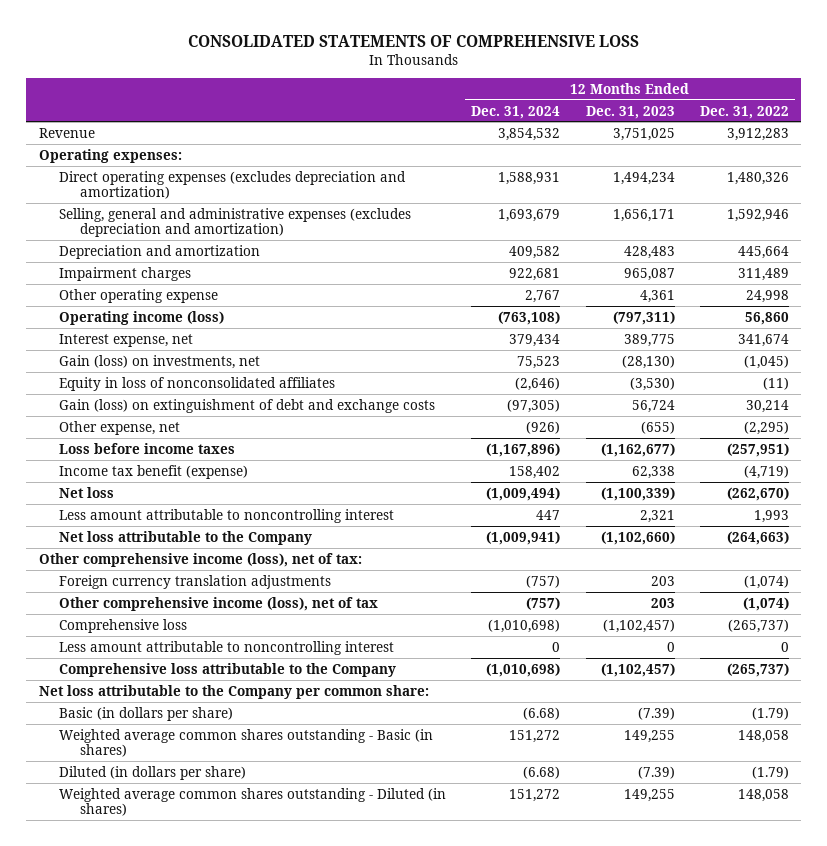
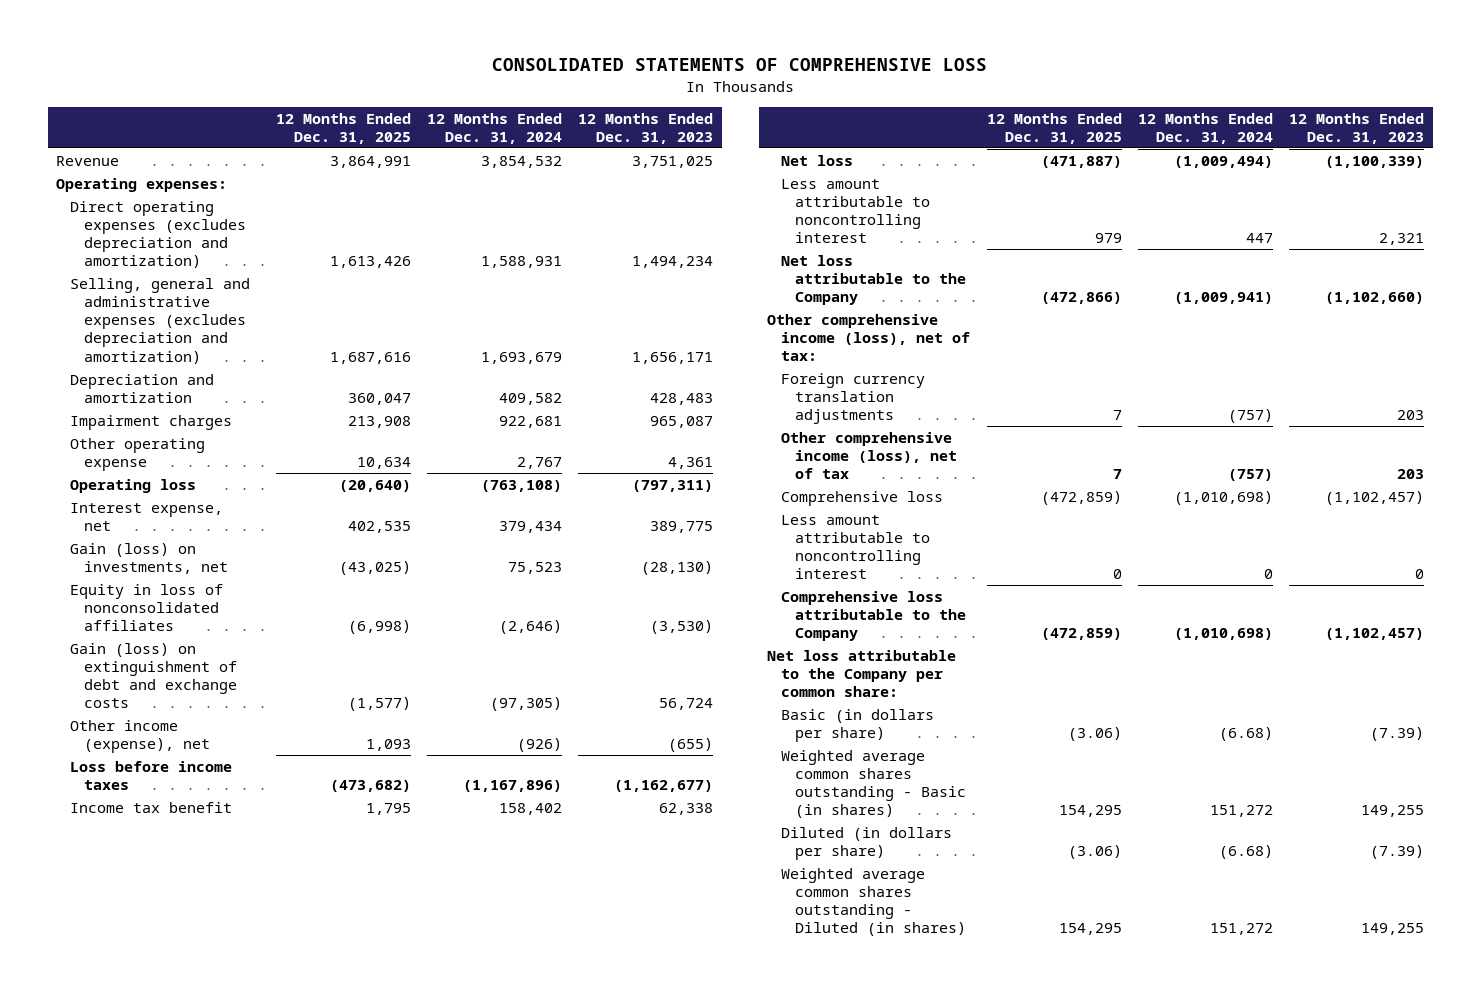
- | 12 Months Ended Dec. 31, 2024 | 12 Months Ended Dec. 31, 2023 | 12 Months Ended Dec. 31, 2022
+ | 12 Months Ended Dec. 31, 2025 | 12 Months Ended Dec. 31, 2024 | 12 Months Ended Dec. 31, 2023
- Operating income (loss) | (763,108) | (797,311) | 56,860
+ Operating loss | (20,640) | (763,108) | (797,311)
- Other expense, net | (926) | (655) | (2,295)
+ Other income (expense), net | 1,093 | (926) | (655)
- Income tax benefit (expense) | 158,402 | 62,338 | (4,719)
+ Income tax benefit | 1,795 | 158,402 | 62,338

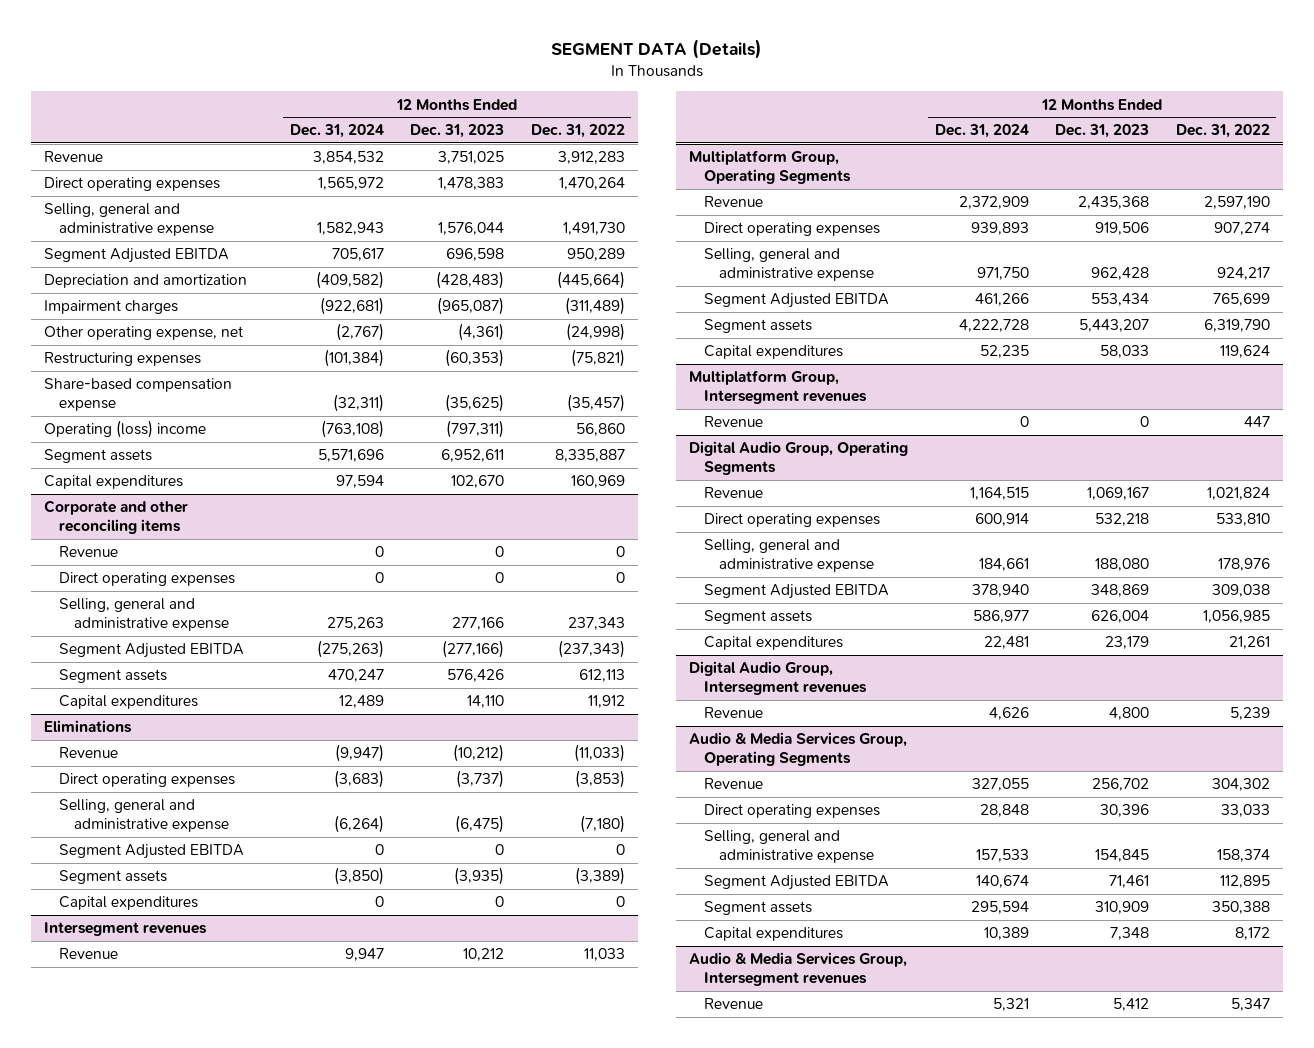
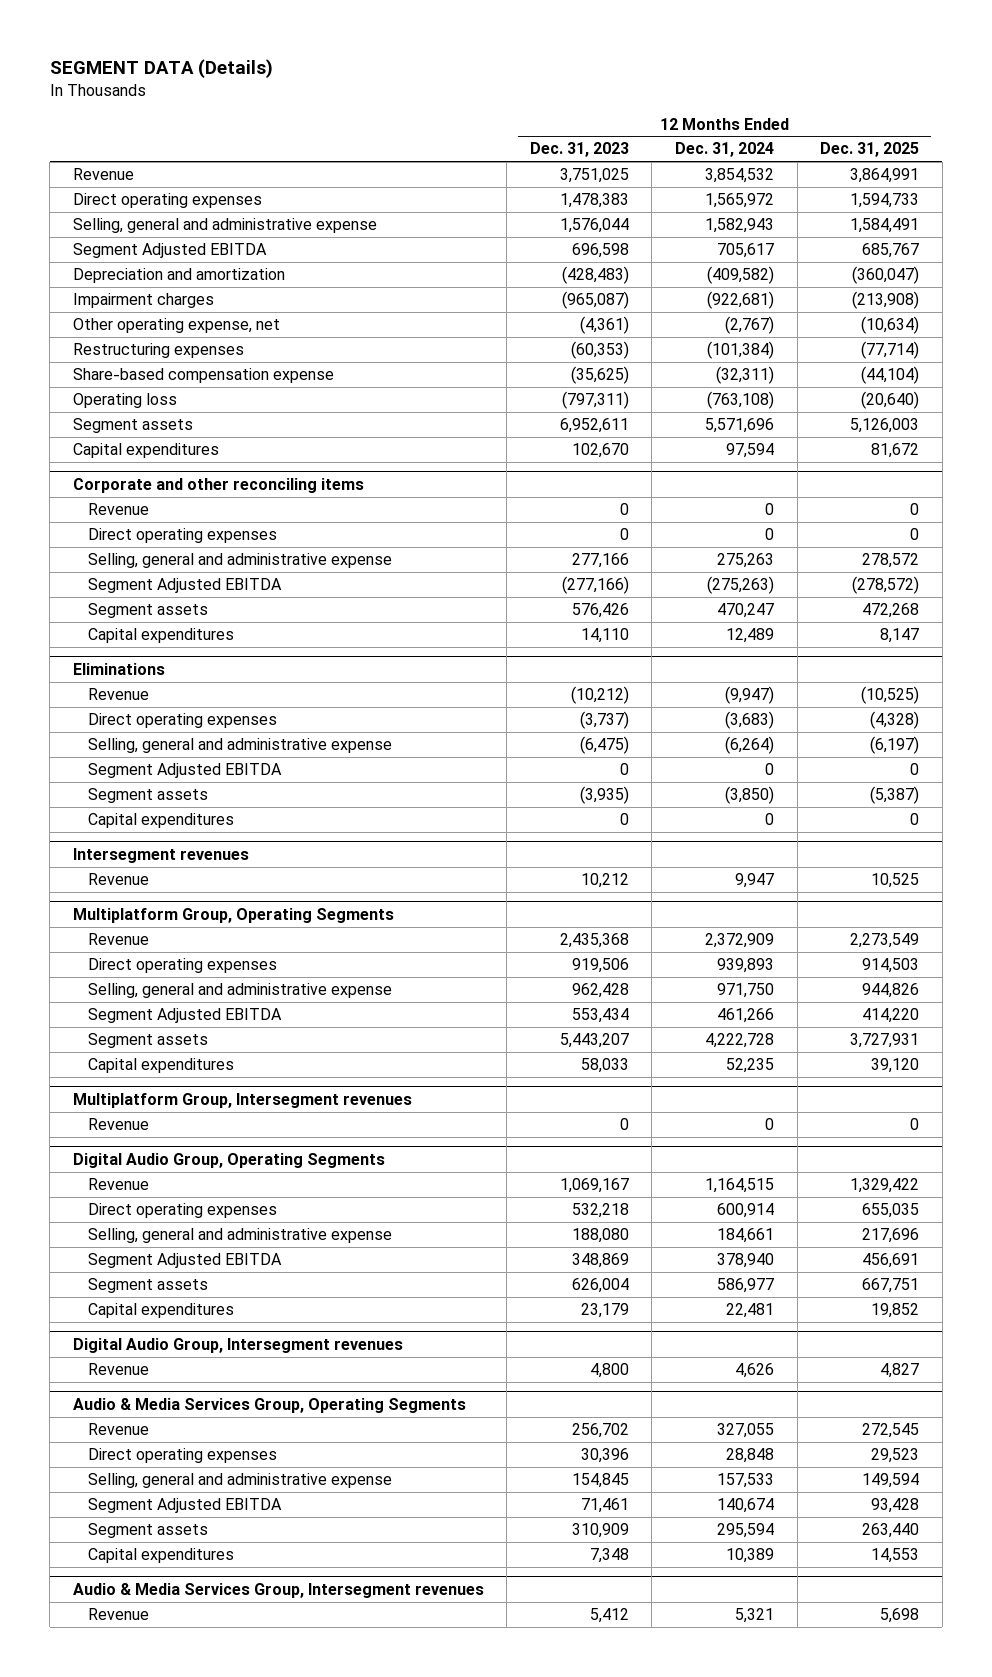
- | 12 Months Ended Dec. 31, 2024 | 12 Months Ended Dec. 31, 2023 | 12 Months Ended Dec. 31, 2022
+ | 12 Months Ended Dec. 31, 2023 | 12 Months Ended Dec. 31, 2024 | 12 Months Ended Dec. 31, 2025
- Operating (loss) income | (763,108) | (797,311) | 56,860
+ Operating loss | (797,311) | (763,108) | (20,640)

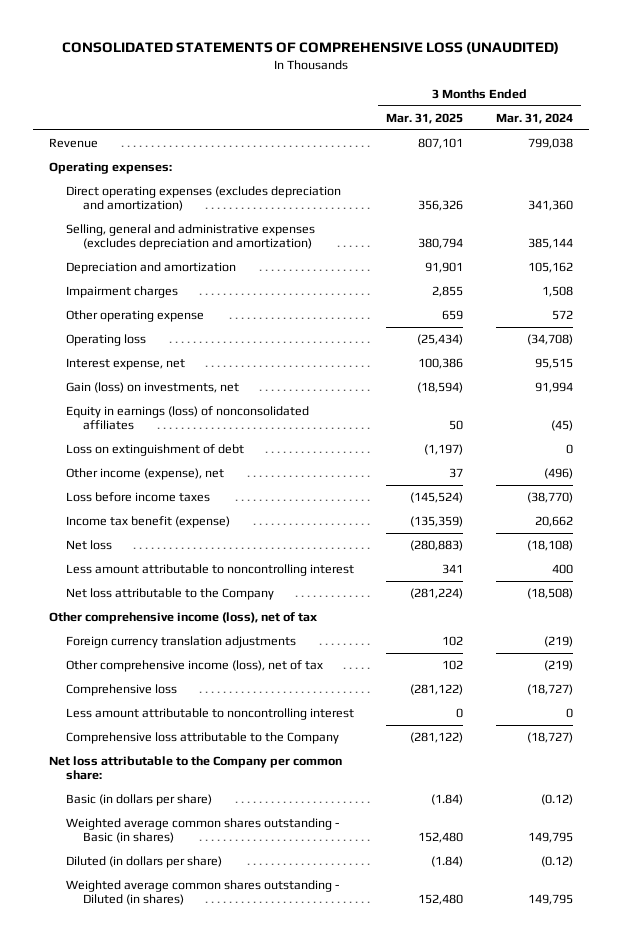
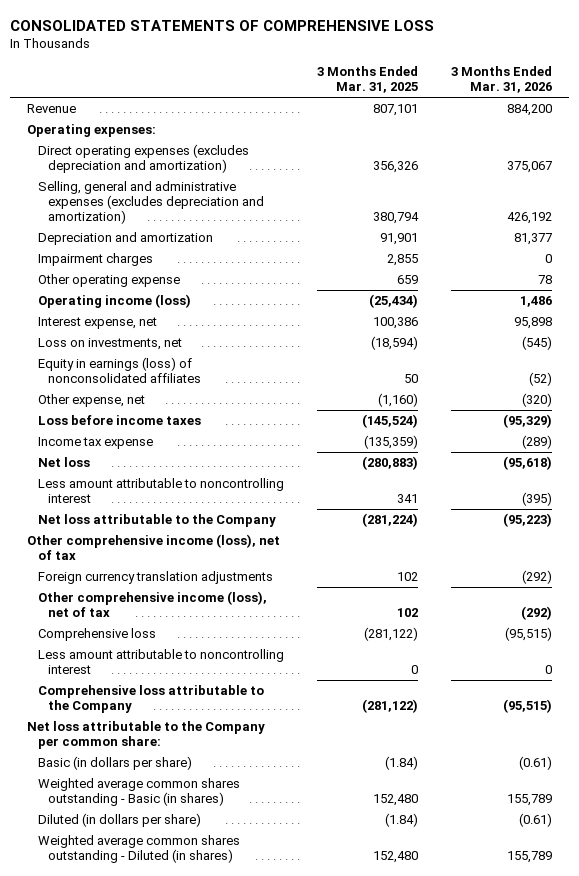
- CONSOLIDATED STATEMENTS OF COMPREHENSIVE LOSS (UNAUDITED)
+ CONSOLIDATED STATEMENTS OF COMPREHENSIVE LOSS
- | 3 Months Ended Mar. 31, 2025 | 3 Months Ended Mar. 31, 2024
+ | 3 Months Ended Mar. 31, 2025 | 3 Months Ended Mar. 31, 2026
- Operating loss | (25,434) | (34,708)
+ Operating income (loss) | (25,434) | 1,486
- Gain (loss) on investments, net | (18,594) | 91,994
+ Loss on investments, net | (18,594) | (545)
- Loss on extinguishment of debt | (1,197) | 0
- Other income (expense), net | 37 | (496)
+ Other expense, net | (1,160) | (320)
- Income tax benefit (expense) | (135,359) | 20,662
+ Income tax expense | (135,359) | (289)

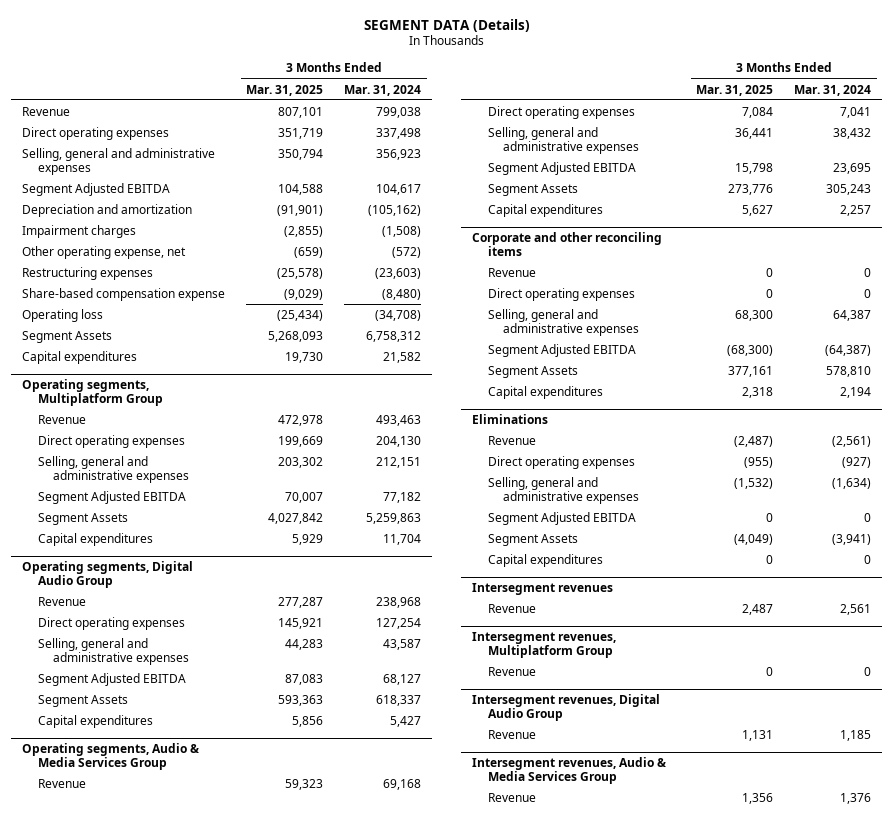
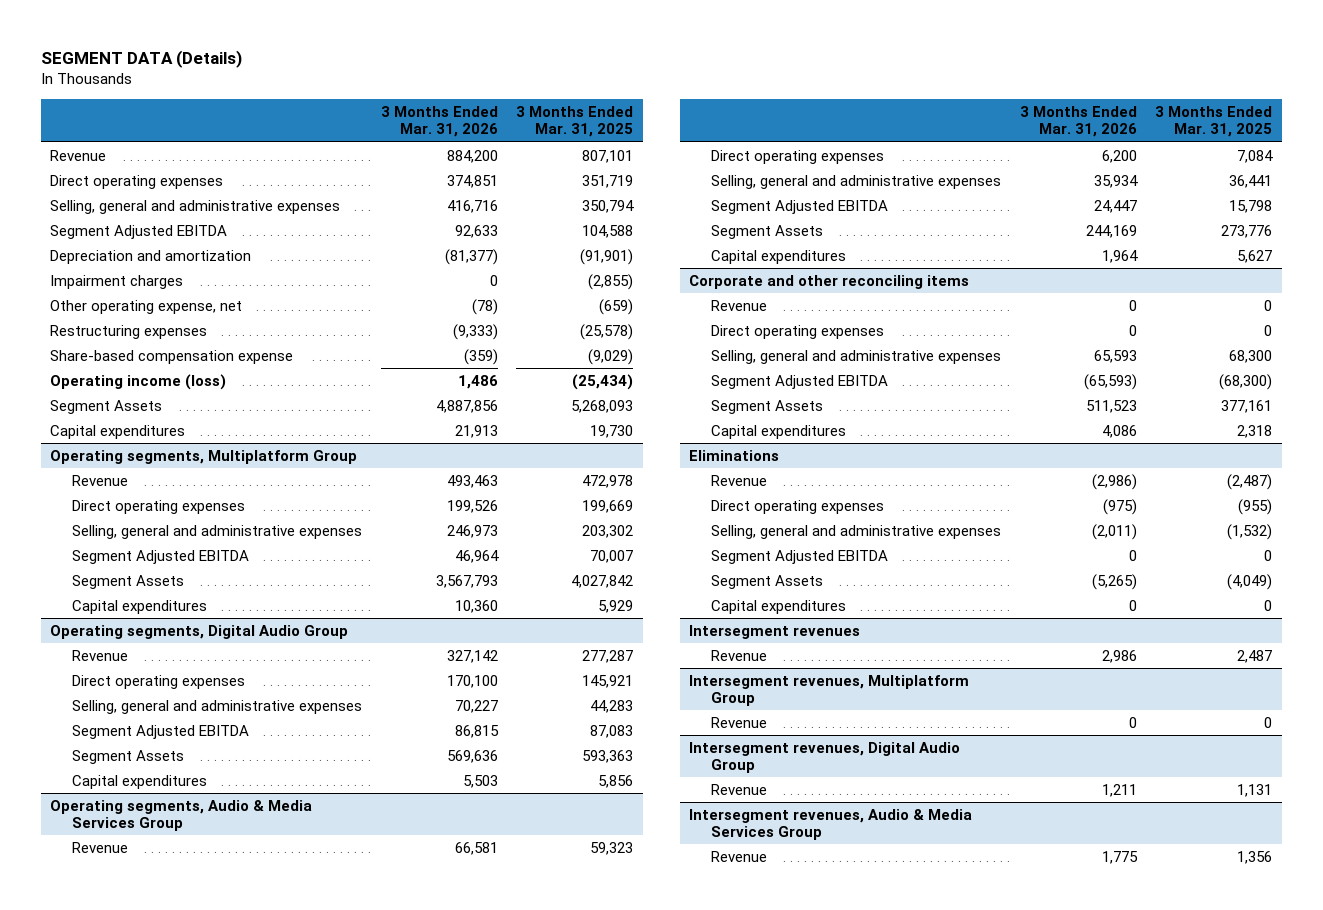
- | 3 Months Ended Mar. 31, 2025 | 3 Months Ended Mar. 31, 2024
+ | 3 Months Ended Mar. 31, 2026 | 3 Months Ended Mar. 31, 2025
- Operating loss | (25,434) | (34,708)
+ Operating income (loss) | 1,486 | (25,434)

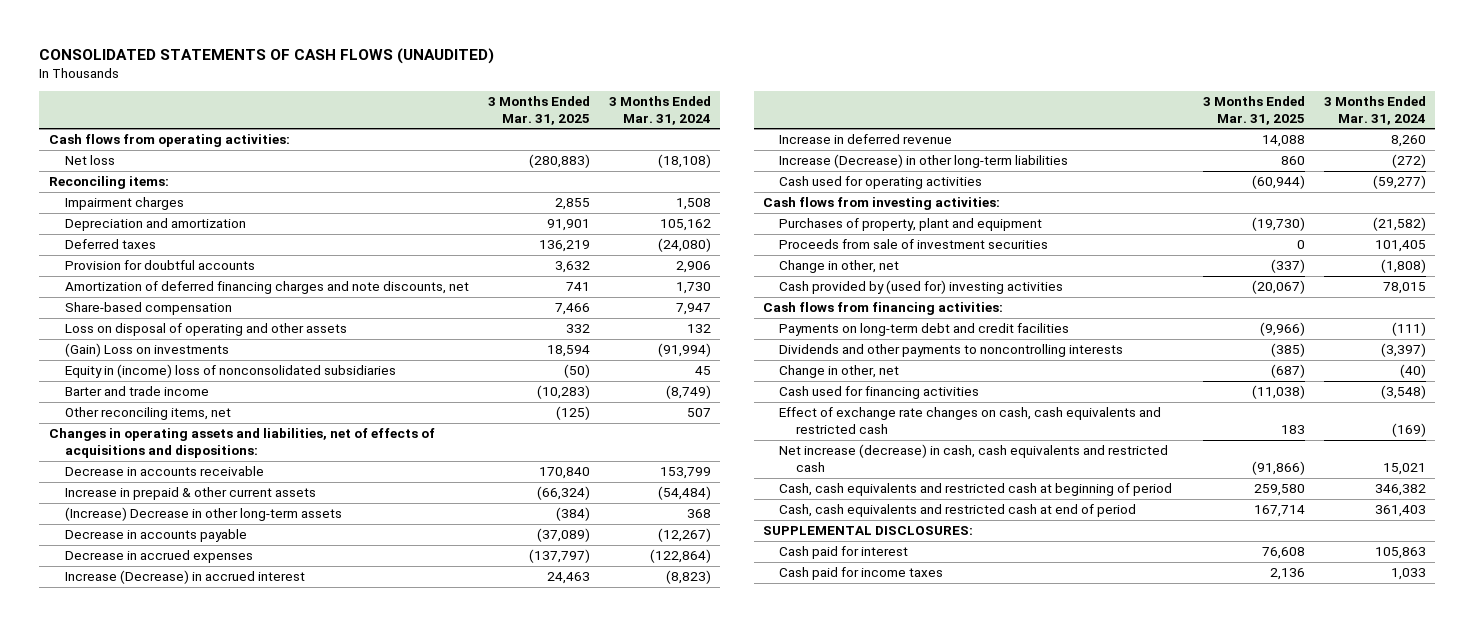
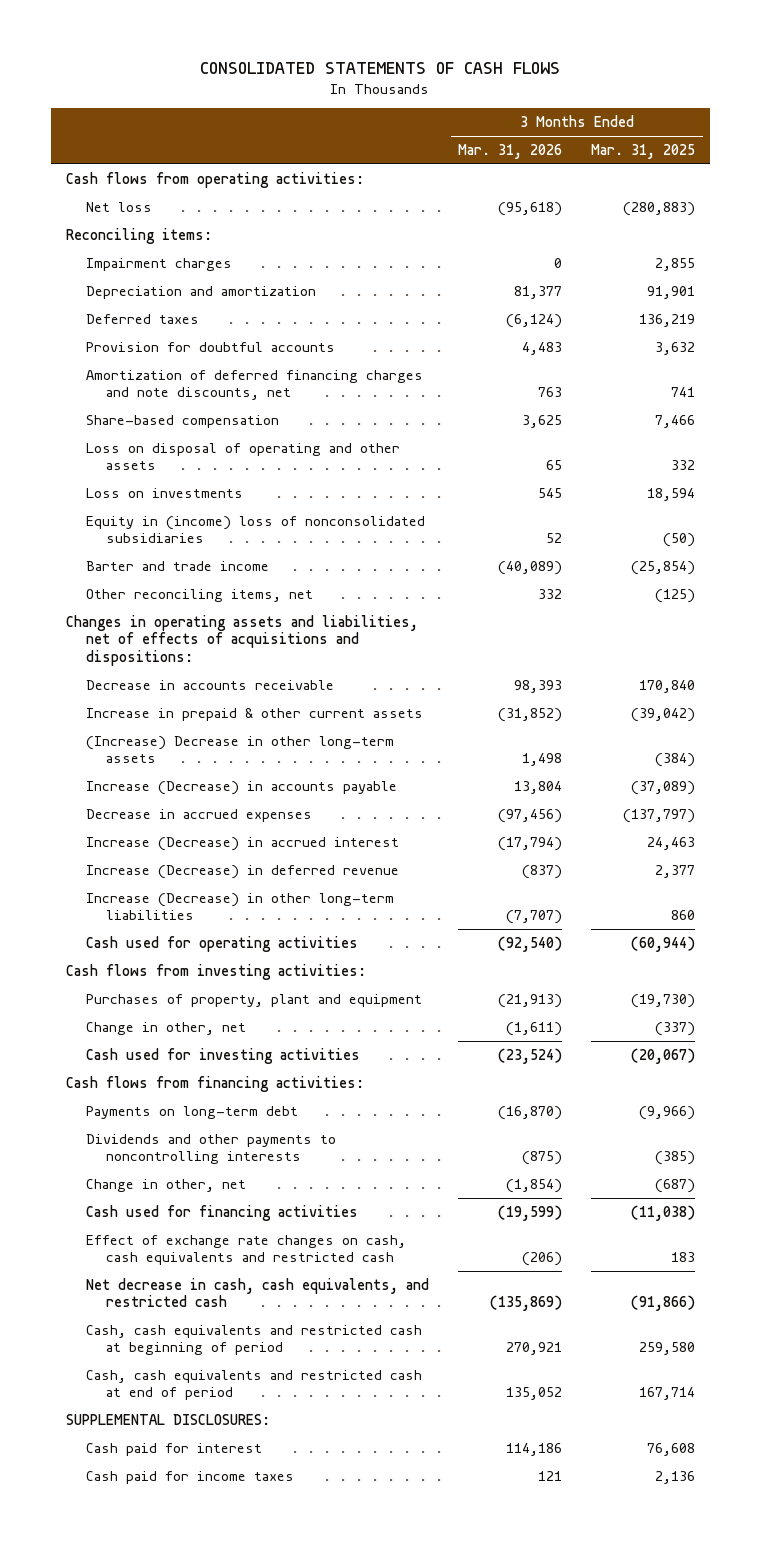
- CONSOLIDATED STATEMENTS OF CASH FLOWS (UNAUDITED)
+ CONSOLIDATED STATEMENTS OF CASH FLOWS
- | 3 Months Ended Mar. 31, 2025 | 3 Months Ended Mar. 31, 2024
+ | 3 Months Ended Mar. 31, 2026 | 3 Months Ended Mar. 31, 2025
- (Gain) Loss on investments | 18,594 | (91,994)
+ Loss on investments | 545 | 18,594
- Barter and trade income | (10,283) | (8,749)
+ Barter and trade income | (40,089) | (25,854)
- Increase in prepaid & other current assets | (66,324) | (54,484)
+ Increase in prepaid & other current assets | (31,852) | (39,042)
- Decrease in accounts payable | (37,089) | (12,267)
+ Increase (Decrease) in accounts payable | 13,804 | (37,089)
- Increase in deferred revenue | 14,088 | 8,260
+ Increase (Decrease) in deferred revenue | (837) | 2,377
- Proceeds from sale of investment securities | 0 | 101,405
- Cash provided by (used for) investing activities | (20,067) | 78,015
+ Cash used for investing activities | (23,524) | (20,067)
- Payments on long-term debt and credit facilities | (9,966) | (111)
+ Payments on long-term debt | (16,870) | (9,966)
- Net increase (decrease) in cash, cash equivalents and restricted cash | (91,866) | 15,021
+ Net decrease in cash, cash equivalents, and restricted cash | (135,869) | (91,866)

